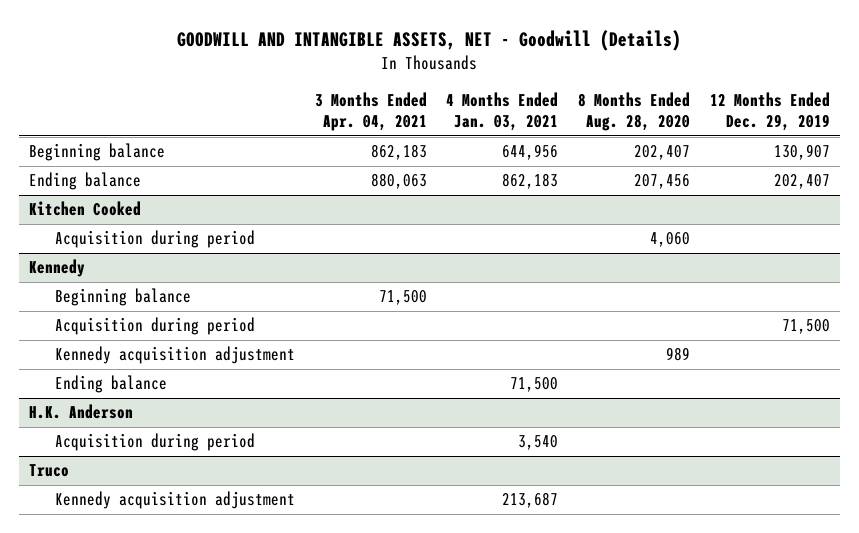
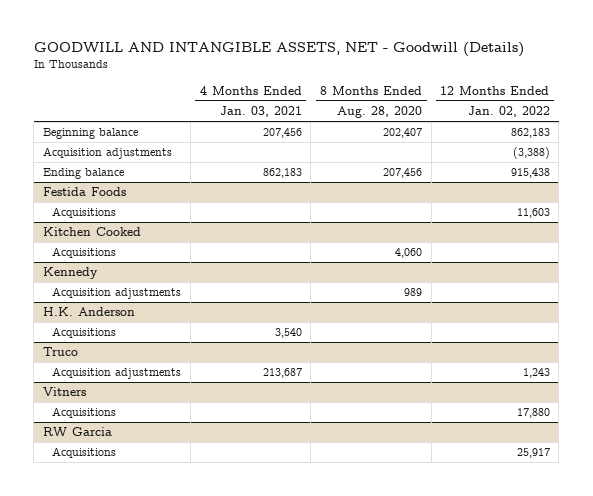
- | 3 Months Ended Apr. 04, 2021 | 4 Months Ended Jan. 03, 2021 | 8 Months Ended Aug. 28, 2020 | 12 Months Ended Dec. 29, 2019
+ | 4 Months Ended Jan. 03, 2021 | 8 Months Ended Aug. 28, 2020 | 12 Months Ended Jan. 02, 2022
- Beginning balance | 862,183 | 644,956 | 202,407 | 130,907
+ Beginning balance | 207,456 | 202,407 | 862,183
+ Acquisition adjustments | | | (3,388)
+ Festida Foods
+ Acquisitions | | | 11,603
@ Kitchen Cooked
- Acquisition during period | | | 4,060 |
+ Acquisitions | | 4,060 |
@ Kennedy
- Beginning balance | 71,500 | | |
- Acquisition during period | | | | 71,500
- Kennedy acquisition adjustment | | | 989 |
- Ending balance | | 71,500 | |
+ Acquisition adjustments | | 989 |
@ H.K. Anderson
- Acquisition during period | | 3,540 | |
+ Acquisitions | 3,540 | |
@ Truco
- Kennedy acquisition adjustment | | 213,687 | |
+ Acquisition adjustments | 213,687 | | 1,243
+ Vitners
+ Acquisitions | | | 17,880
+ RW Garcia
+ Acquisitions | | | 25,917

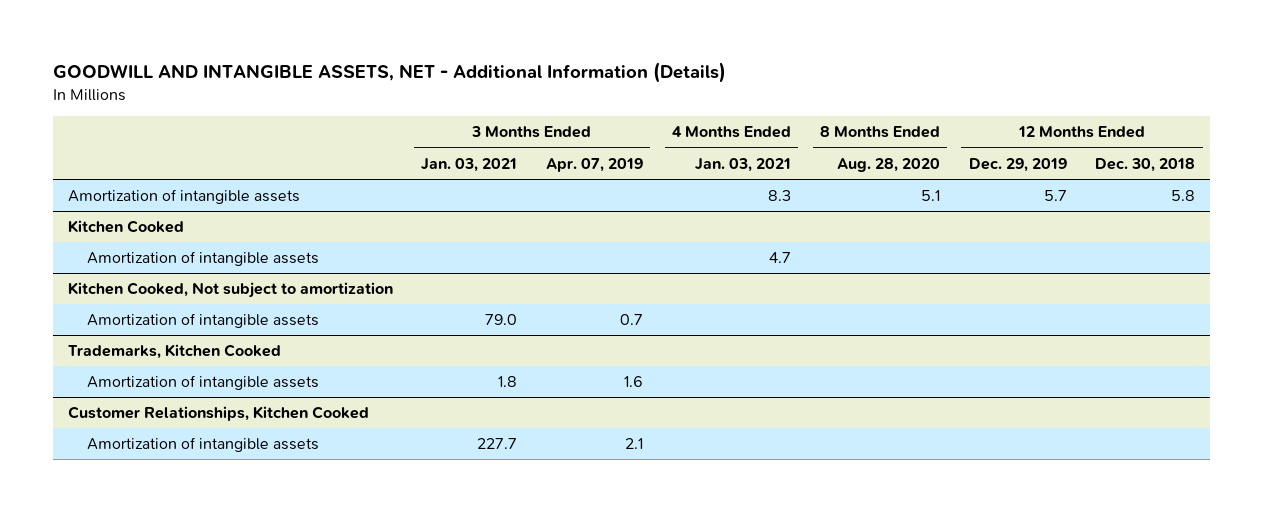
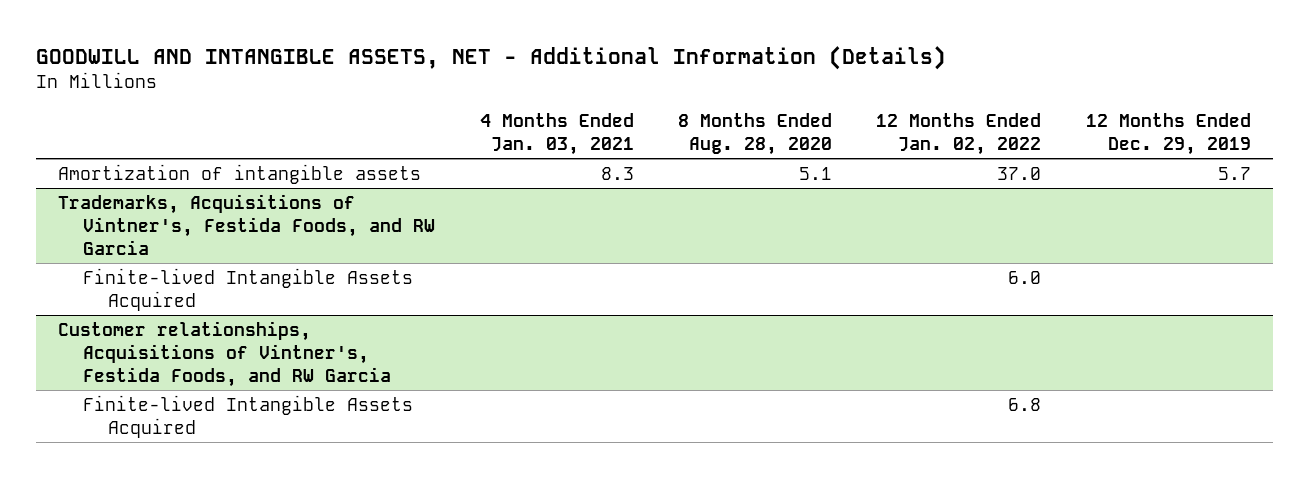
- | 3 Months Ended Jan. 03, 2021 | 3 Months Ended Apr. 07, 2019 | 4 Months Ended Jan. 03, 2021 | 8 Months Ended Aug. 28, 2020 | 12 Months Ended Dec. 29, 2019 | 12 Months Ended Dec. 30, 2018
+ | 4 Months Ended Jan. 03, 2021 | 8 Months Ended Aug. 28, 2020 | 12 Months Ended Jan. 02, 2022 | 12 Months Ended Dec. 29, 2019
- Kitchen Cooked
- Amortization of intangible assets | | | 4.7 | | |
- Kitchen Cooked, Not subject to amortization
- Amortization of intangible assets | 79.0 | 0.7 | | | |
- Trademarks, Kitchen Cooked
- Amortization of intangible assets | 1.8 | 1.6 | | | |
- Customer Relationships, Kitchen Cooked
- Amortization of intangible assets | 227.7 | 2.1 | | | |
+ Trademarks, Acquisitions of Vintner's, Festida Foods, and RW Garcia
+ Finite-lived Intangible Assets Acquired | | | 6.0 |
+ Customer relationships, Acquisitions of Vintner's, Festida Foods, and RW Garcia
+ Finite-lived Intangible Assets Acquired | | | 6.8 |

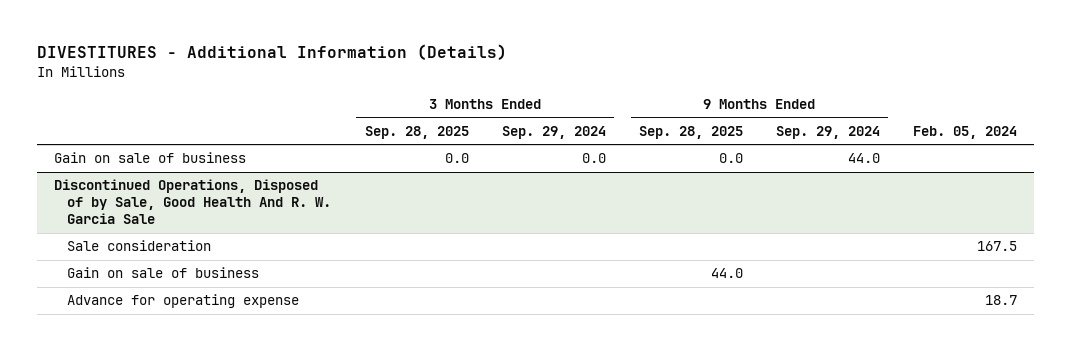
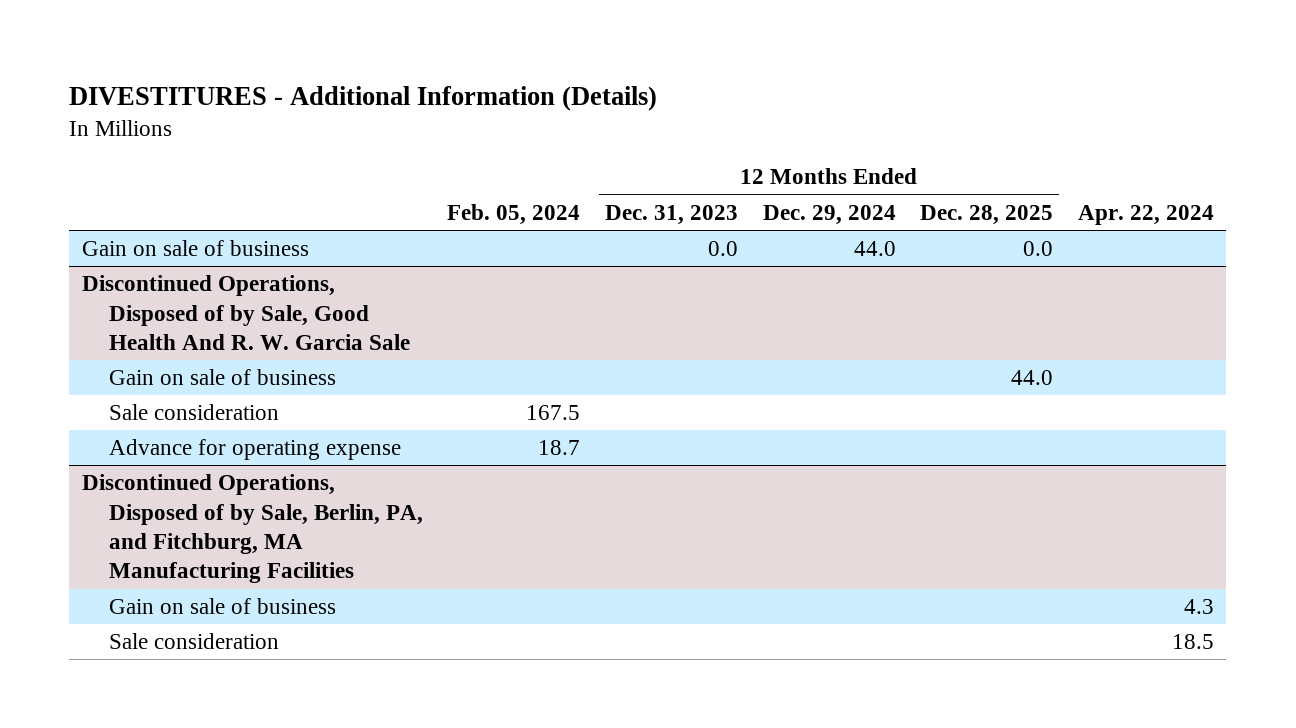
- | 3 Months Ended Sep. 28, 2025 | 3 Months Ended Sep. 29, 2024 | 9 Months Ended Sep. 28, 2025 | 9 Months Ended Sep. 29, 2024 | Feb. 05, 2024
+ | Feb. 05, 2024 | 12 Months Ended Dec. 31, 2023 | 12 Months Ended Dec. 29, 2024 | 12 Months Ended Dec. 28, 2025 | Apr. 22, 2024
@ Discontinued Operations, Disposed of by Sale, Good Health And R. W. Garcia Sale
moved down: Sale consideration | 167.5 | | | |
+ Discontinued Operations, Disposed of by Sale, Berlin, PA, and Fitchburg, MA Manufacturing Facilities
+ Gain on sale of business | | | | | 4.3
+ Sale consideration | | | | | 18.5

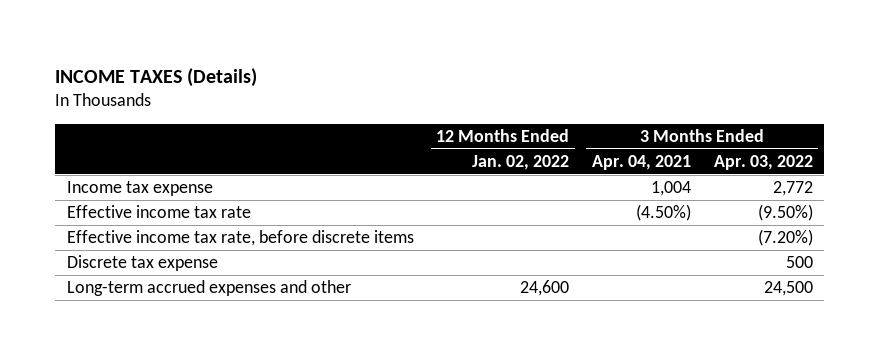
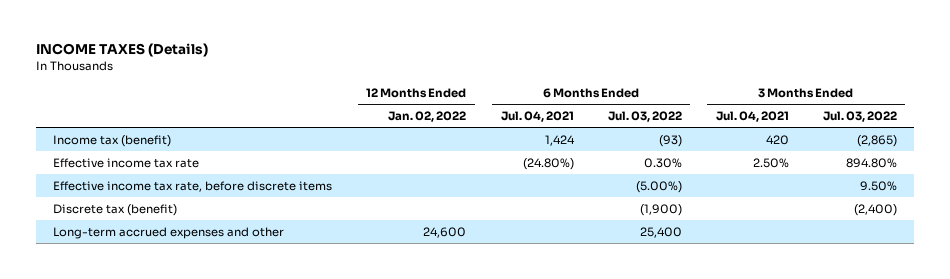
- | 12 Months Ended Jan. 02, 2022 | 3 Months Ended Apr. 04, 2021 | 3 Months Ended Apr. 03, 2022
+ | 12 Months Ended Jan. 02, 2022 | 6 Months Ended Jul. 04, 2021 | 6 Months Ended Jul. 03, 2022 | 3 Months Ended Jul. 04, 2021 | 3 Months Ended Jul. 03, 2022
- Income tax expense | | 1,004 | 2,772
+ Income tax (benefit) | | 1,424 | (93) | 420 | (2,865)
- Discrete tax expense | | | 500
+ Discrete tax (benefit) | | | (1,900) | | (2,400)

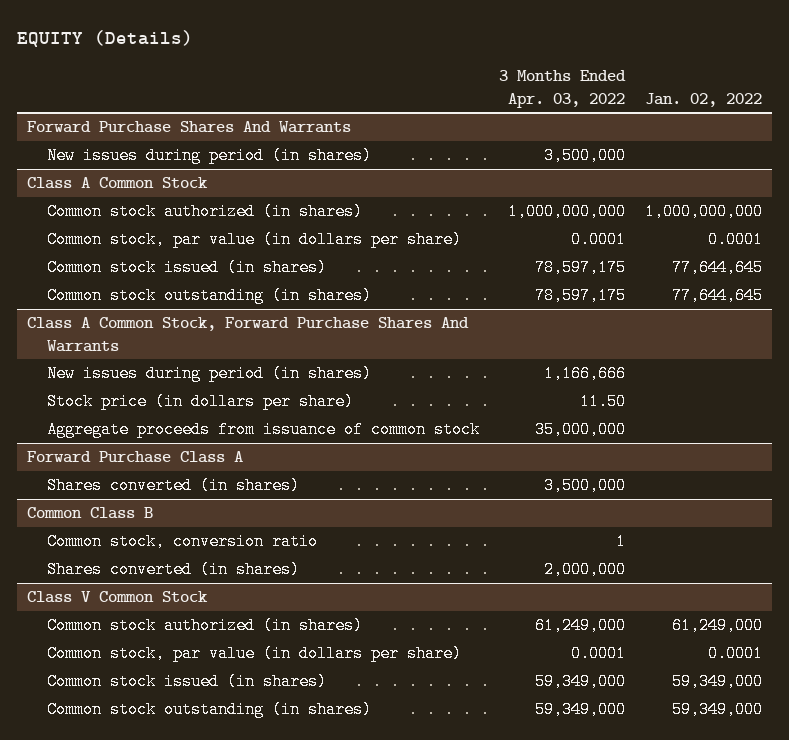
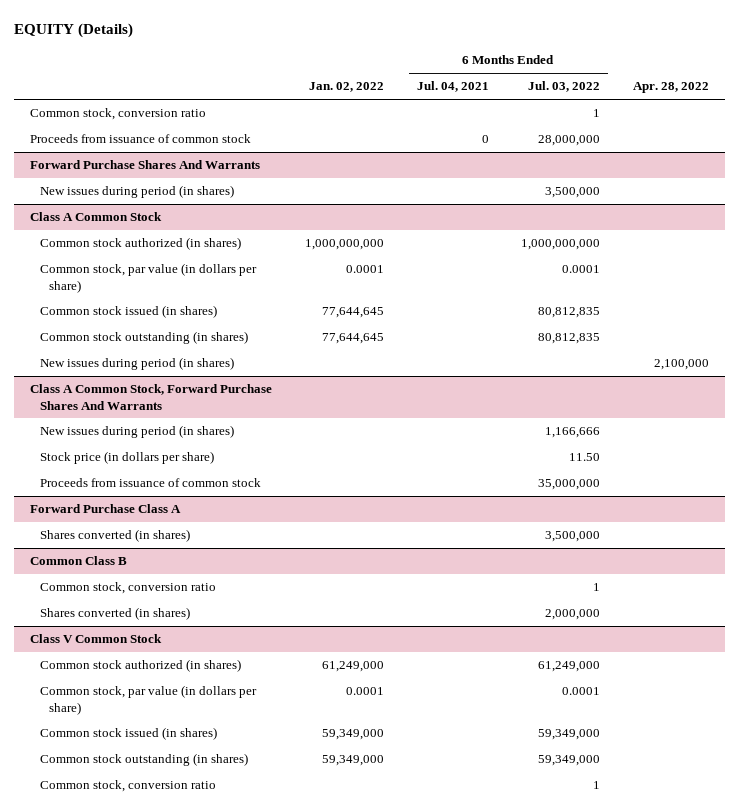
- | 3 Months Ended Apr. 03, 2022 | Jan. 02, 2022
+ | Jan. 02, 2022 | 6 Months Ended Jul. 04, 2021 | 6 Months Ended Jul. 03, 2022 | Apr. 28, 2022
+ Common stock, conversion ratio | | | 1 |
+ Proceeds from issuance of common stock | | 0 | 28,000,000 |
@ Class A Common Stock
+ New issues during period (in shares) | | | | 2,100,000
@ Class A Common Stock, Forward Purchase Shares And Warrants
- Aggregate proceeds from issuance of common stock | 35,000,000 |
+ Proceeds from issuance of common stock | | | 35,000,000 |
@ Class V Common Stock
+ Common stock, conversion ratio | | | 1 |

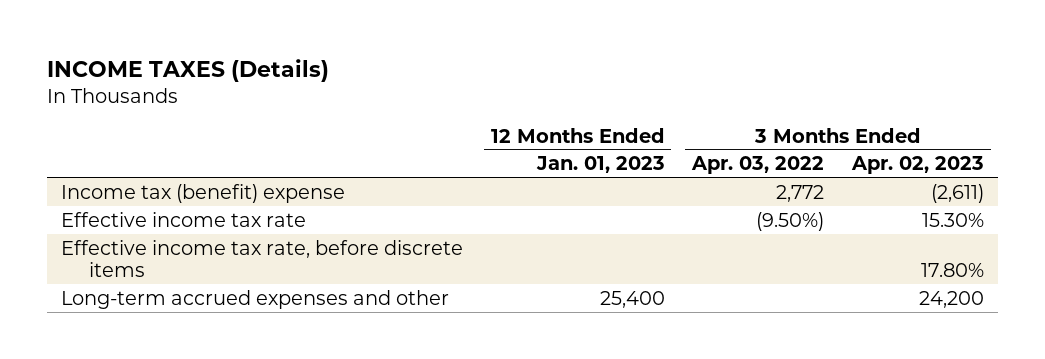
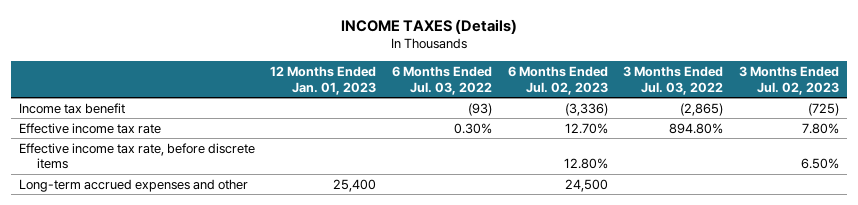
- | 12 Months Ended Jan. 01, 2023 | 3 Months Ended Apr. 03, 2022 | 3 Months Ended Apr. 02, 2023
+ | 12 Months Ended Jan. 01, 2023 | 6 Months Ended Jul. 03, 2022 | 6 Months Ended Jul. 02, 2023 | 3 Months Ended Jul. 03, 2022 | 3 Months Ended Jul. 02, 2023
- Income tax (benefit) expense | | 2,772 | (2,611)
+ Income tax benefit | | (93) | (3,336) | (2,865) | (725)

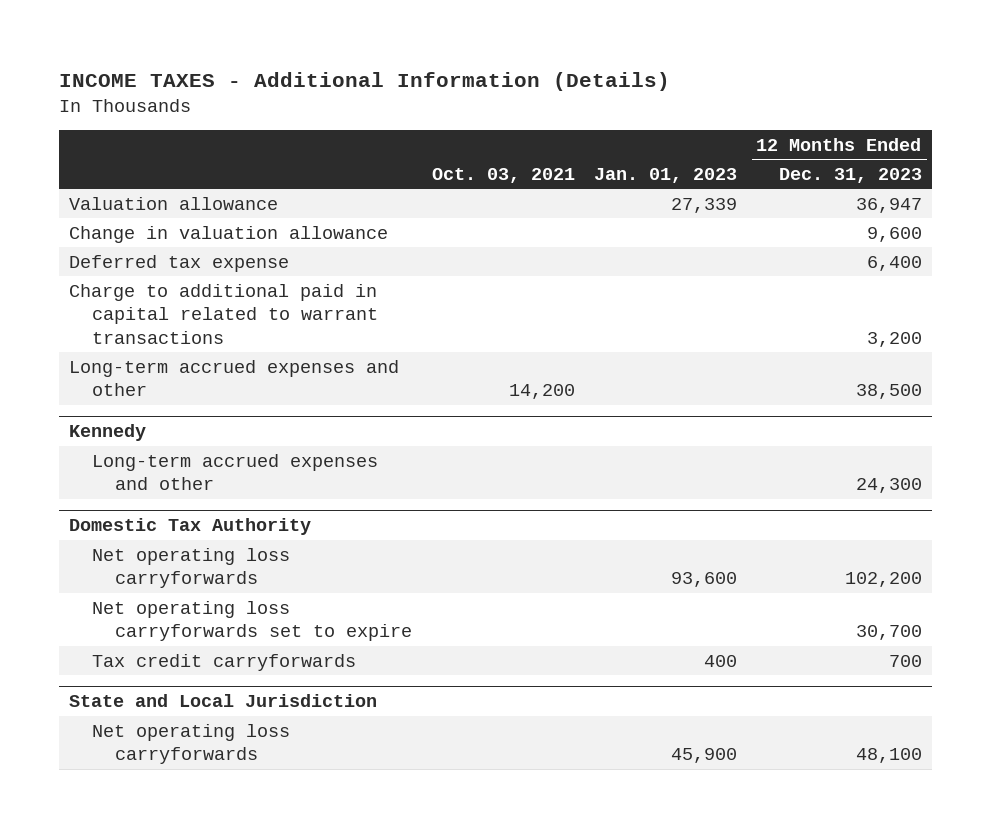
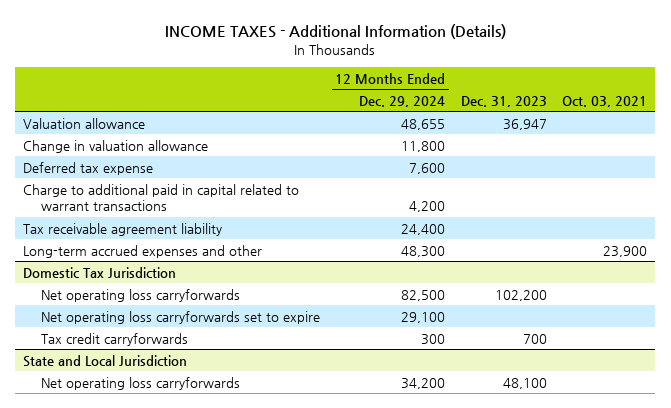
- | Oct. 03, 2021 | Jan. 01, 2023 | 12 Months Ended Dec. 31, 2023
+ | 12 Months Ended Dec. 29, 2024 | Dec. 31, 2023 | Oct. 03, 2021
- Long-term accrued expenses and other | 14,200 | | 38,500
- Kennedy
- Long-term accrued expenses and other | | | 24,300
- Domestic Tax Authority
+ Tax receivable agreement liability | 24,400 | |
+ Long-term accrued expenses and other | 48,300 | | 23,900
+ Domestic Tax Jurisdiction

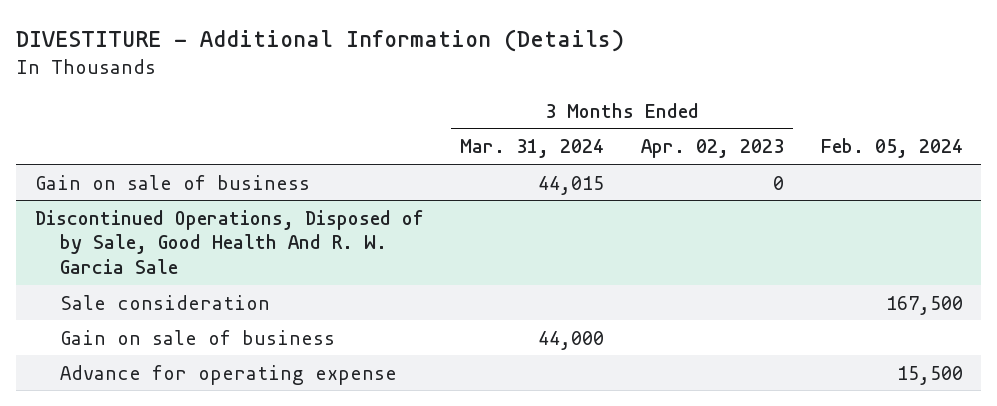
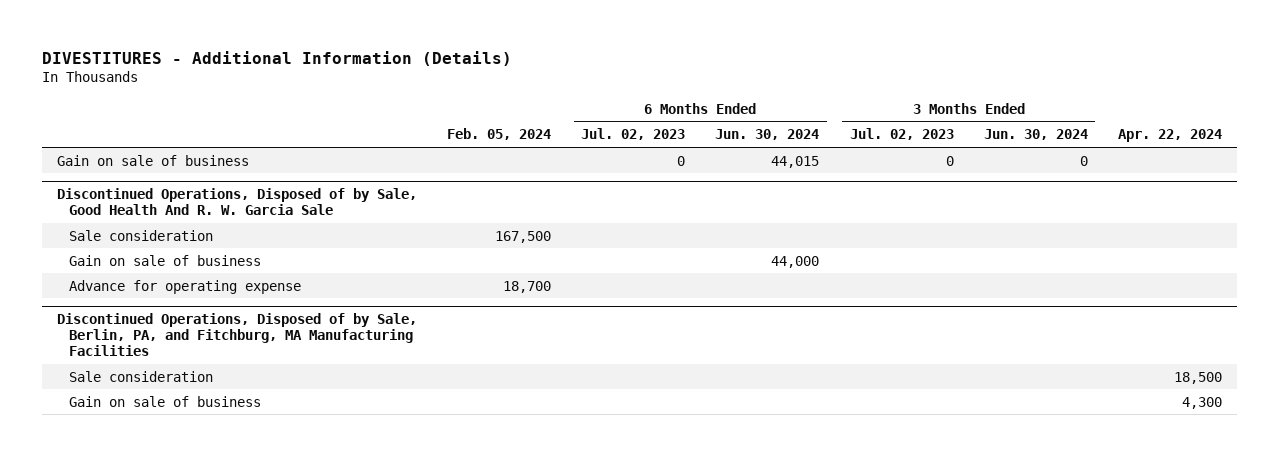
- DIVESTITURE - Additional Information (Details)
+ DIVESTITURES - Additional Information (Details)
- | 3 Months Ended Mar. 31, 2024 | 3 Months Ended Apr. 02, 2023 | Feb. 05, 2024
+ | Feb. 05, 2024 | 6 Months Ended Jul. 02, 2023 | 6 Months Ended Jun. 30, 2024 | 3 Months Ended Jul. 02, 2023 | 3 Months Ended Jun. 30, 2024 | Apr. 22, 2024
@ Discontinued Operations, Disposed of by Sale, Good Health And R. W. Garcia Sale
- Advance for operating expense | | | 15,500
+ Advance for operating expense | 18,700 | | | | |
+ Discontinued Operations, Disposed of by Sale, Berlin, PA, and Fitchburg, MA Manufacturing Facilities
+ Sale consideration | | | | | | 18,500
+ Gain on sale of business | | | | | | 4,300

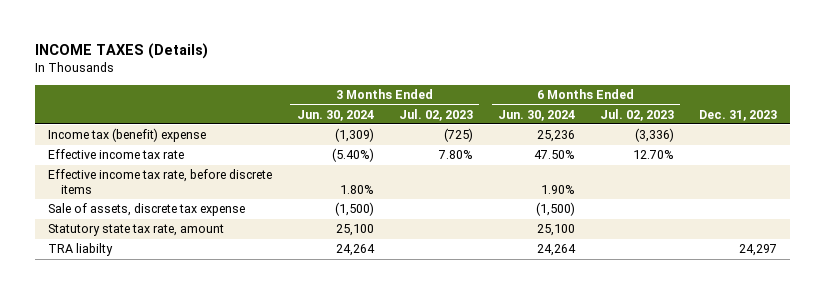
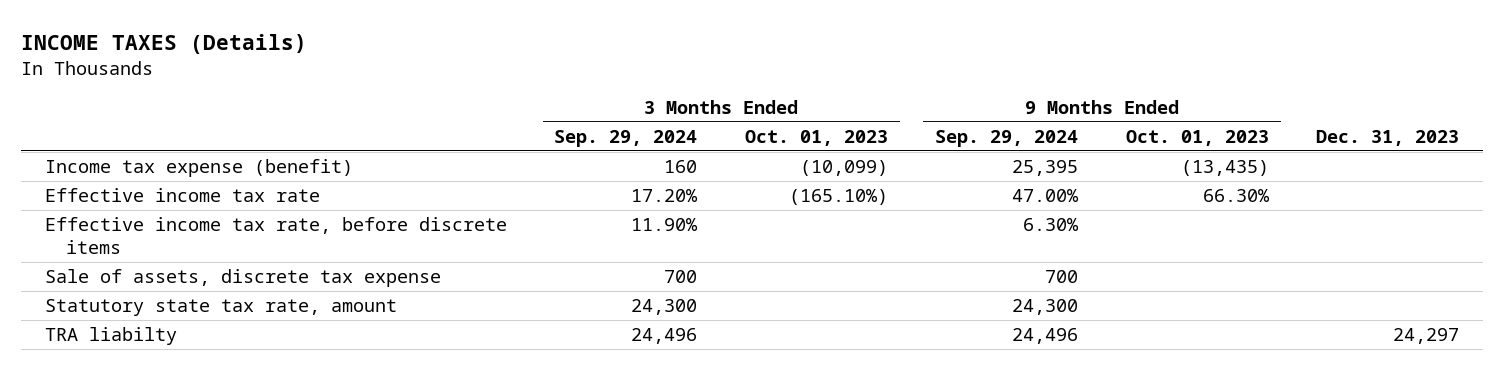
- | 3 Months Ended Jun. 30, 2024 | 3 Months Ended Jul. 02, 2023 | 6 Months Ended Jun. 30, 2024 | 6 Months Ended Jul. 02, 2023 | Dec. 31, 2023
+ | 3 Months Ended Sep. 29, 2024 | 3 Months Ended Oct. 01, 2023 | 9 Months Ended Sep. 29, 2024 | 9 Months Ended Oct. 01, 2023 | Dec. 31, 2023
- Income tax (benefit) expense | (1,309) | (725) | 25,236 | (3,336) |
+ Income tax expense (benefit) | 160 | (10,099) | 25,395 | (13,435) |

